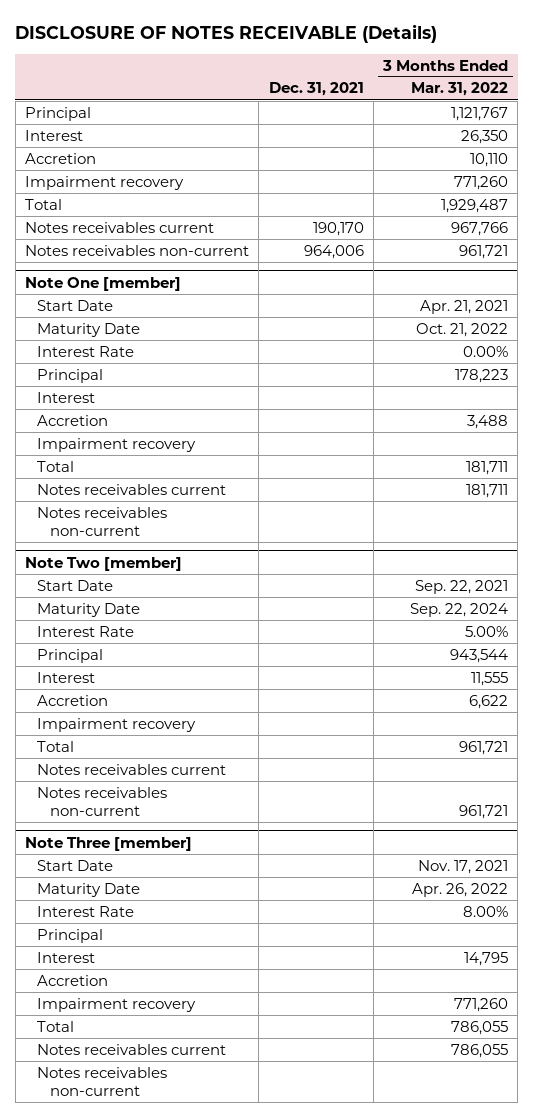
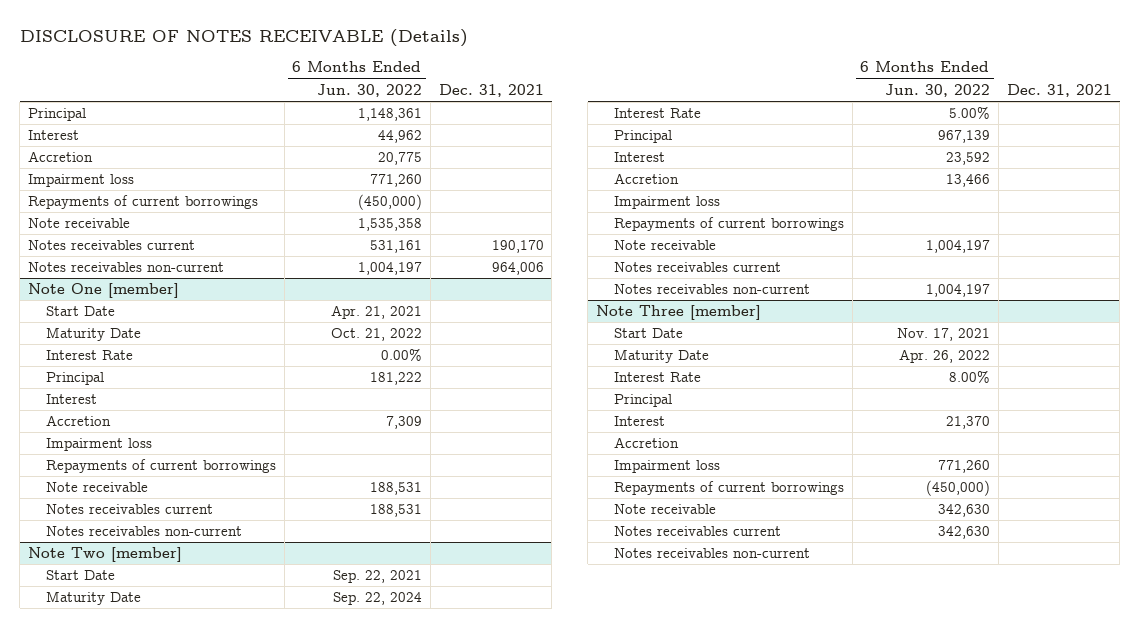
- | Dec. 31, 2021 | 3 Months Ended Mar. 31, 2022
+ | 6 Months Ended Jun. 30, 2022 | Dec. 31, 2021
- Impairment recovery | | 771,260
- Total | | 1,929,487
+ Impairment loss | 771,260 |
+ Repayments of current borrowings | (450,000) |
+ Note receivable | 1,535,358 |
@ Note One [member]
- Impairment recovery
- Total | | 181,711
+ Impairment loss
+ Repayments of current borrowings
+ Note receivable | 188,531 |
@ Note Two [member]
- Impairment recovery
- Total | | 961,721
+ Impairment loss
+ Repayments of current borrowings
+ Note receivable | 1,004,197 |
@ Note Three [member]
- Impairment recovery | | 771,260
- Total | | 786,055
+ Impairment loss | 771,260 |
+ Repayments of current borrowings | (450,000) |
+ Note receivable | 342,630 |

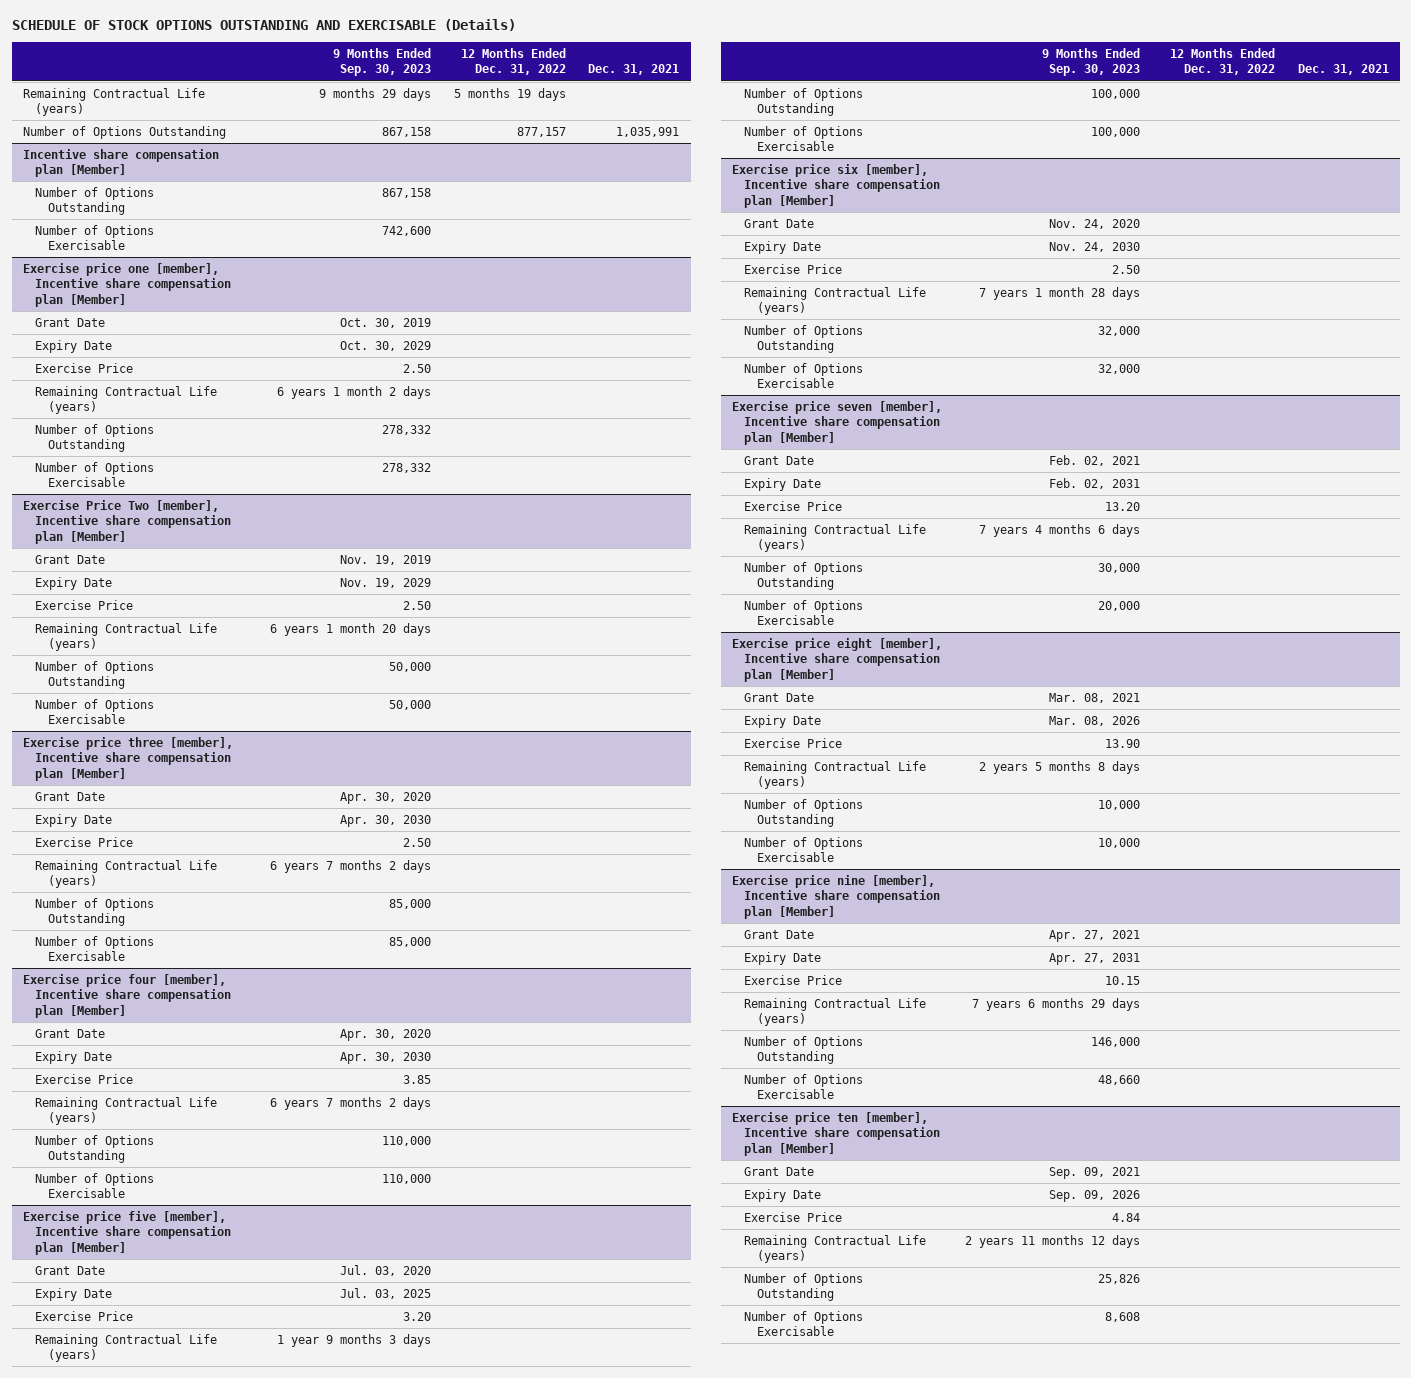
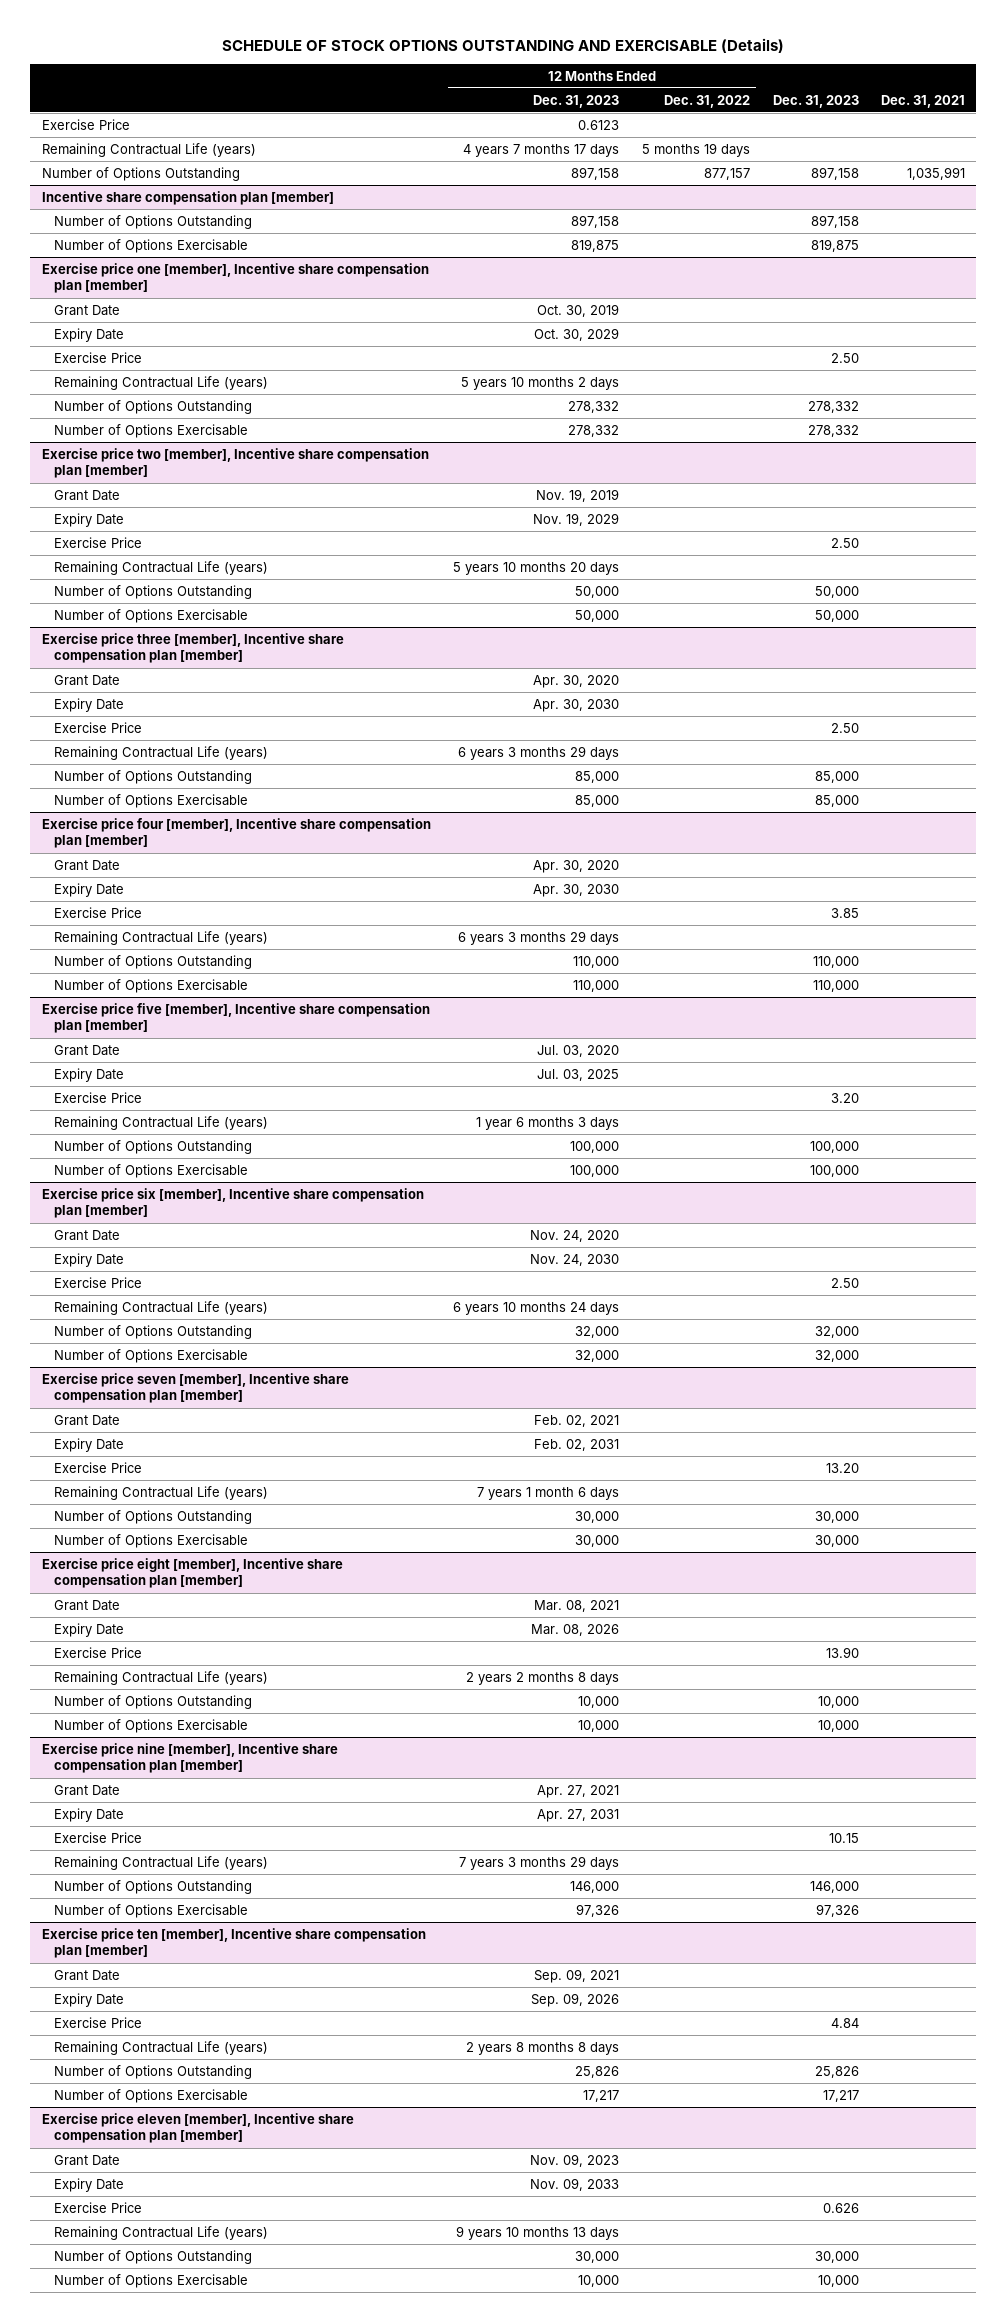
- | 9 Months Ended Sep. 30, 2023 | 12 Months Ended Dec. 31, 2022 | Dec. 31, 2021
+ | 12 Months Ended Dec. 31, 2023 | 12 Months Ended Dec. 31, 2022 | Dec. 31, 2023 | Dec. 31, 2021
+ Exercise Price | 0.6123 | | |
- Incentive share compensation plan [Member]
+ Incentive share compensation plan [member]
- Exercise price one [member], Incentive share compensation plan [Member]
+ Exercise price one [member], Incentive share compensation plan [member]
- Exercise Price Two [member], Incentive share compensation plan [Member]
+ Exercise price two [member], Incentive share compensation plan [member]
- Exercise price three [member], Incentive share compensation plan [Member]
+ Exercise price three [member], Incentive share compensation plan [member]
- Exercise price four [member], Incentive share compensation plan [Member]
+ Exercise price four [member], Incentive share compensation plan [member]
- Exercise price five [member], Incentive share compensation plan [Member]
+ Exercise price five [member], Incentive share compensation plan [member]
- Exercise price six [member], Incentive share compensation plan [Member]
+ Exercise price six [member], Incentive share compensation plan [member]
- Exercise price seven [member], Incentive share compensation plan [Member]
+ Exercise price seven [member], Incentive share compensation plan [member]
- Exercise price eight [member], Incentive share compensation plan [Member]
+ Exercise price eight [member], Incentive share compensation plan [member]
- Exercise price nine [member], Incentive share compensation plan [Member]
+ Exercise price nine [member], Incentive share compensation plan [member]
- Exercise price ten [member], Incentive share compensation plan [Member]
+ Exercise price ten [member], Incentive share compensation plan [member]
+ Exercise price eleven [member], Incentive share compensation plan [member]
+ Grant Date | Nov. 09, 2023 | | |
+ Expiry Date | Nov. 09, 2033 | | |
+ Exercise Price | | | 0.626 |
+ Remaining Contractual Life (years) | 9 years 10 months 13 days | | |
+ Number of Options Outstanding | 30,000 | | 30,000 |
+ Number of Options Exercisable | 10,000 | | 10,000 |

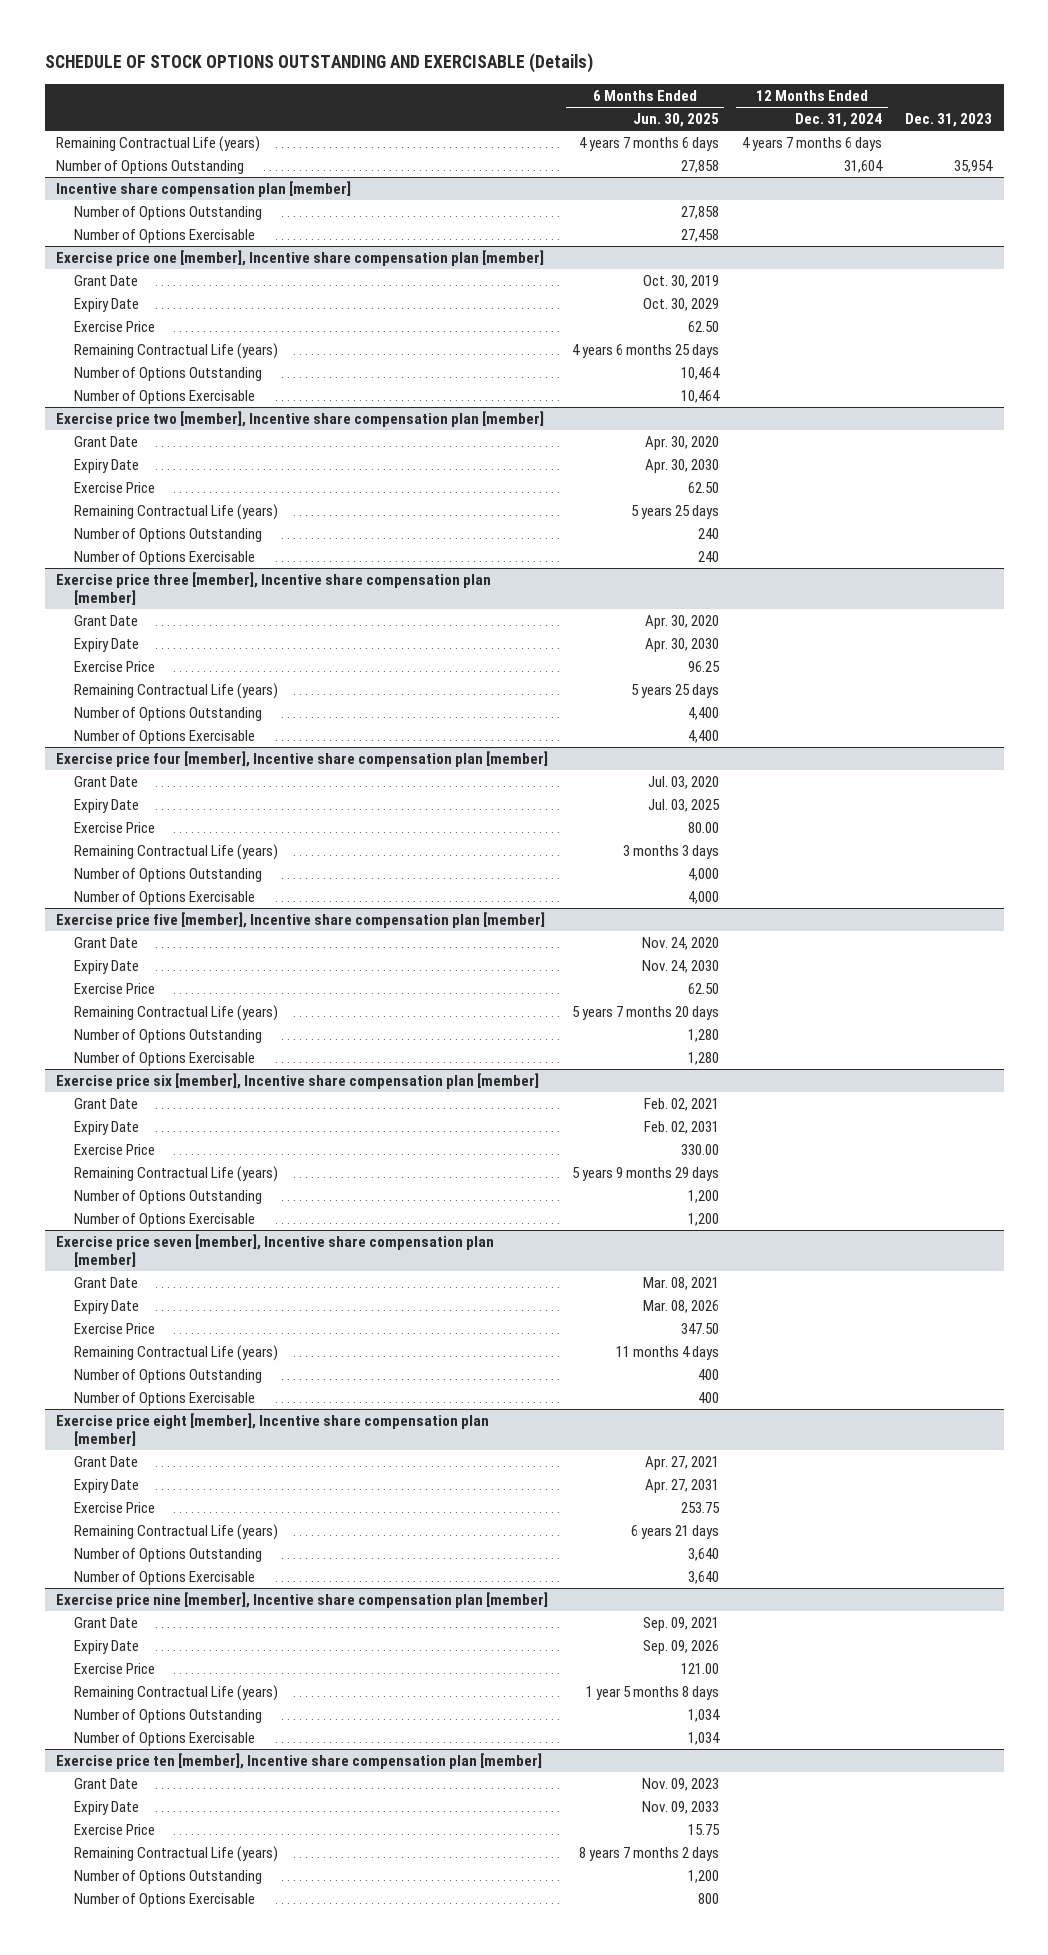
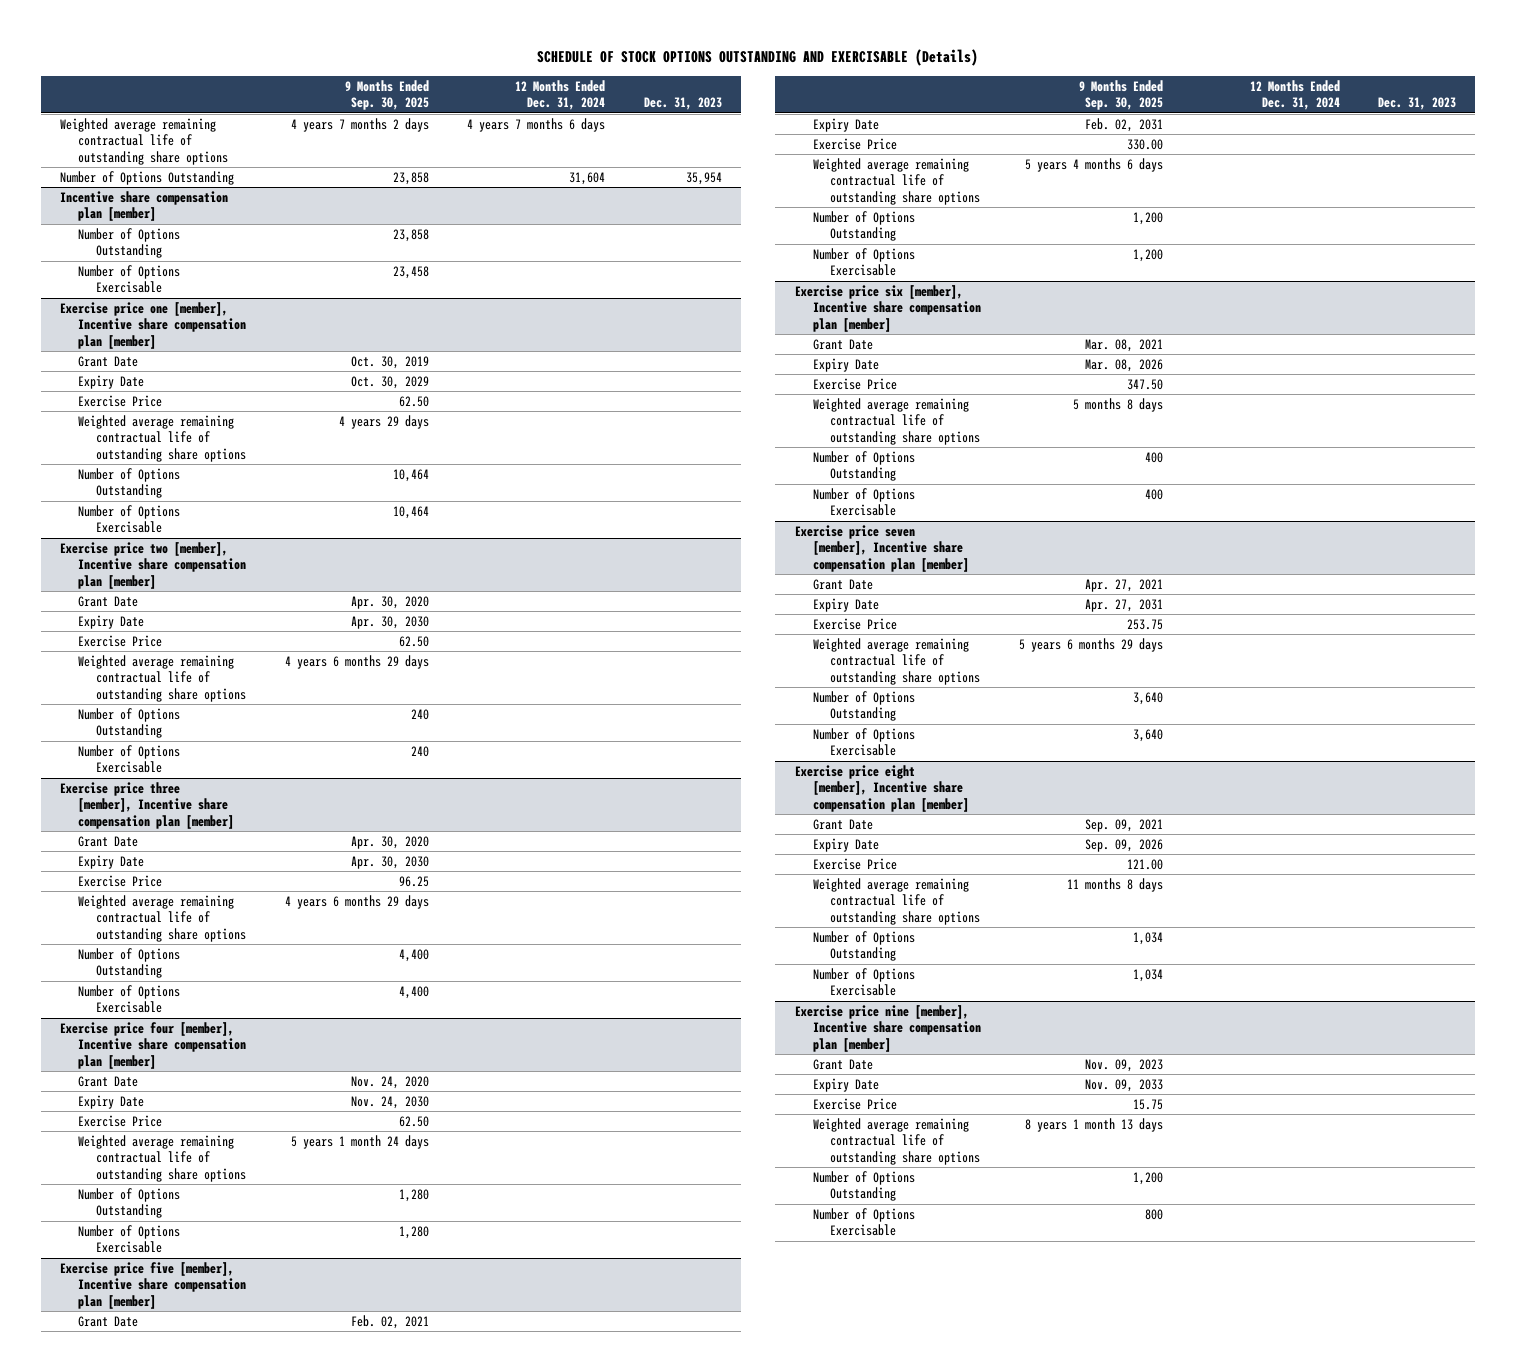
- | 6 Months Ended Jun. 30, 2025 | 12 Months Ended Dec. 31, 2024 | Dec. 31, 2023
+ | 9 Months Ended Sep. 30, 2025 | 12 Months Ended Dec. 31, 2024 | Dec. 31, 2023
- Remaining Contractual Life (years) | 4 years 7 months 6 days | 4 years 7 months 6 days |
+ Weighted average remaining contractual life of outstanding share options | 4 years 7 months 2 days | 4 years 7 months 6 days |
@ Exercise price one [member], Incentive share compensation plan [member]
- Remaining Contractual Life (years) | 4 years 6 months 25 days | |
+ Weighted average remaining contractual life of outstanding share options | 4 years 29 days | |
@ Exercise price two [member], Incentive share compensation plan [member]
- Remaining Contractual Life (years) | 5 years 25 days | |
+ Weighted average remaining contractual life of outstanding share options | 4 years 6 months 29 days | |
@ Exercise price three [member], Incentive share compensation plan [member]
- Remaining Contractual Life (years) | 5 years 25 days | |
+ Weighted average remaining contractual life of outstanding share options | 4 years 6 months 29 days | |
@ Exercise price four [member], Incentive share compensation plan [member]
- Remaining Contractual Life (years) | 3 months 3 days | |
+ Weighted average remaining contractual life of outstanding share options | 5 years 1 month 24 days | |
@ Exercise price five [member], Incentive share compensation plan [member]
- Remaining Contractual Life (years) | 5 years 7 months 20 days | |
+ Weighted average remaining contractual life of outstanding share options | 5 years 4 months 6 days | |
@ Exercise price six [member], Incentive share compensation plan [member]
- Remaining Contractual Life (years) | 5 years 9 months 29 days | |
+ Weighted average remaining contractual life of outstanding share options | 5 months 8 days | |
@ Exercise price seven [member], Incentive share compensation plan [member]
- Remaining Contractual Life (years) | 11 months 4 days | |
+ Weighted average remaining contractual life of outstanding share options | 5 years 6 months 29 days | |
@ Exercise price eight [member], Incentive share compensation plan [member]
- Remaining Contractual Life (years) | 6 years 21 days | |
+ Weighted average remaining contractual life of outstanding share options | 11 months 8 days | |
@ Exercise price nine [member], Incentive share compensation plan [member]
- Remaining Contractual Life (years) | 1 year 5 months 8 days | |
+ Weighted average remaining contractual life of outstanding share options | 8 years 1 month 13 days | |
- Exercise price ten [member], Incentive share compensation plan [member]
- Grant Date | Nov. 09, 2023 | |
- Expiry Date | Nov. 09, 2033 | |
- Exercise Price | 15.75 | |
- Remaining Contractual Life (years) | 8 years 7 months 2 days | |
- Number of Options Outstanding | 1,200 | |
- Number of Options Exercisable | 800 | |

